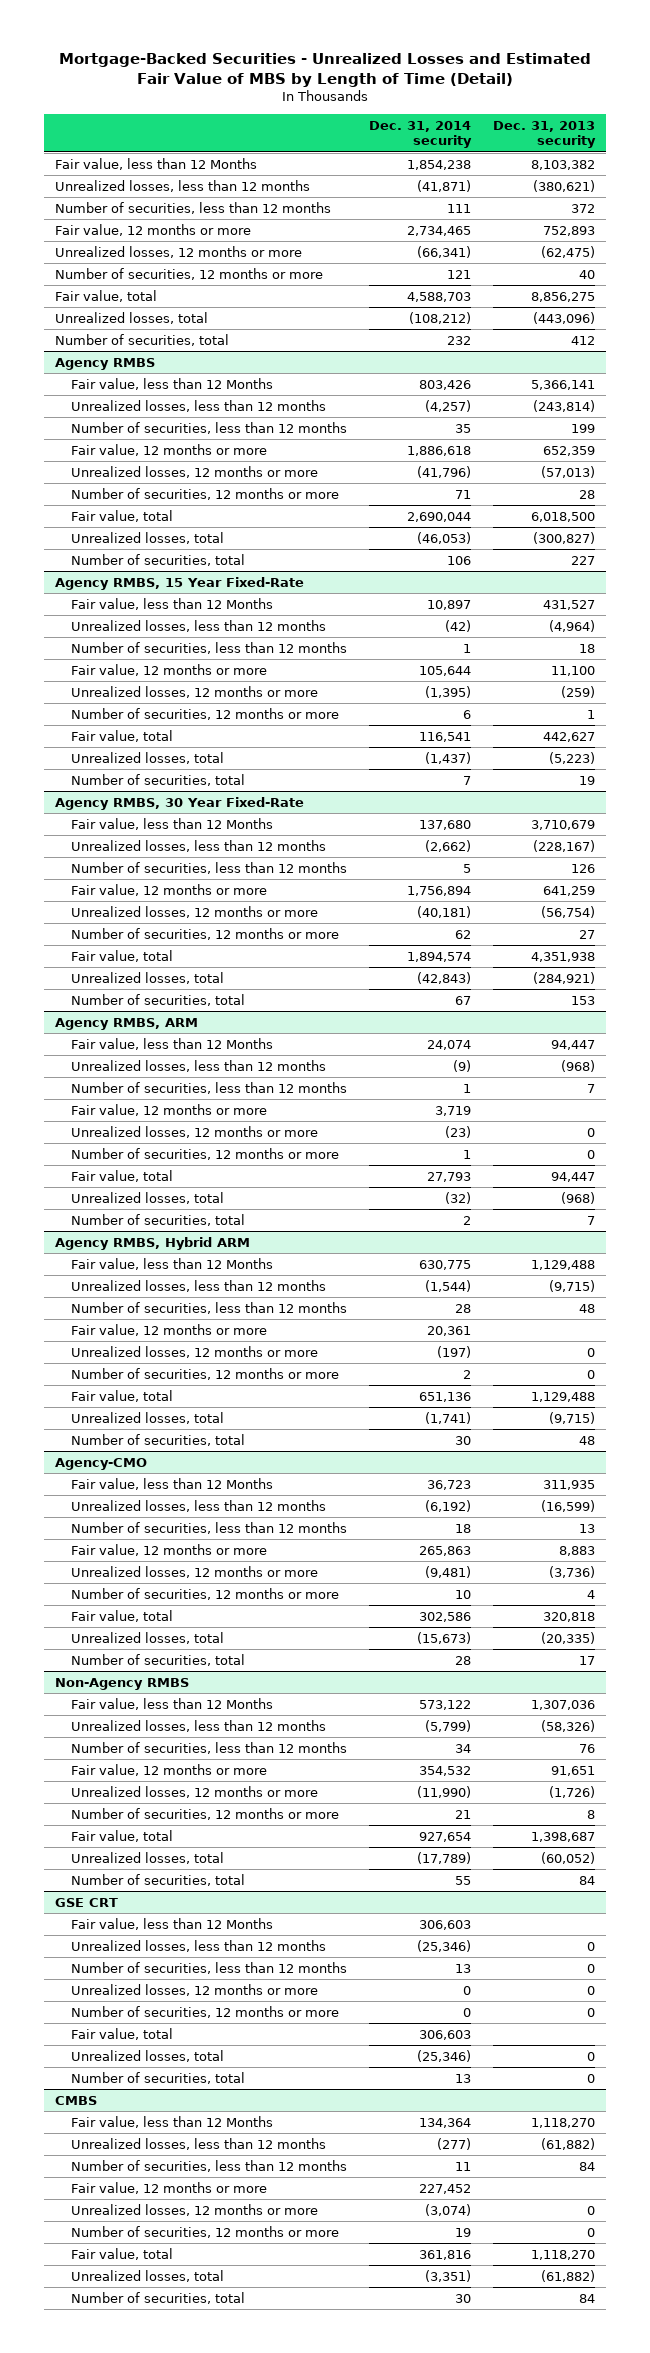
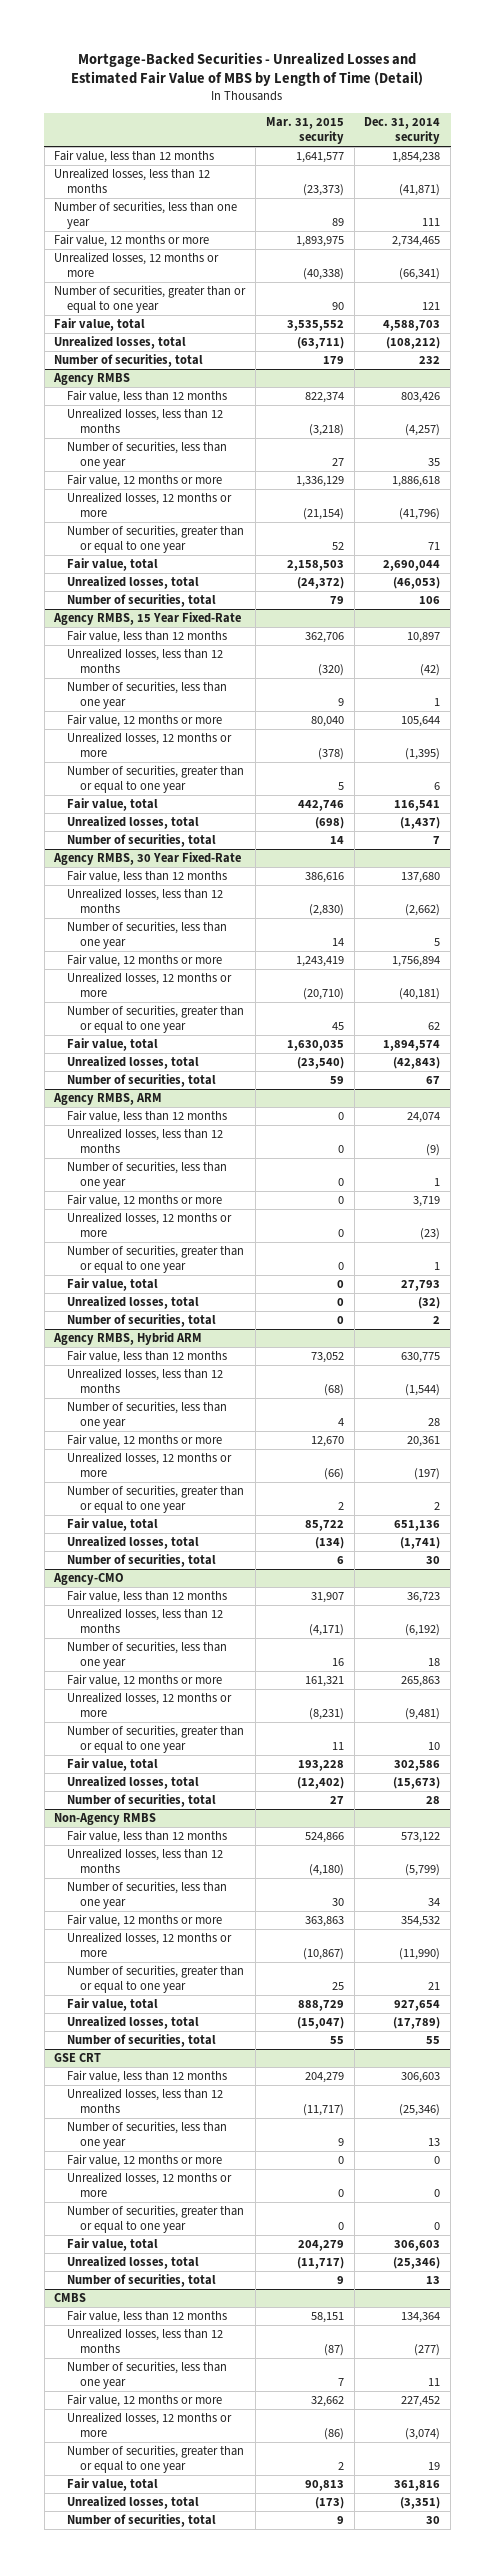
- | Dec. 31, 2014 security | Dec. 31, 2013 security
+ | Mar. 31, 2015 security | Dec. 31, 2014 security
- Fair value, less than 12 Months | 1,854,238 | 8,103,382
+ Fair value, less than 12 months | 1,641,577 | 1,854,238
- Number of securities, less than 12 months | 111 | 372
+ Number of securities, less than one year | 89 | 111
- Number of securities, 12 months or more | 121 | 40
+ Number of securities, greater than or equal to one year | 90 | 121
@ Agency RMBS
- Fair value, less than 12 Months | 803,426 | 5,366,141
+ Fair value, less than 12 months | 822,374 | 803,426
- Number of securities, less than 12 months | 35 | 199
+ Number of securities, less than one year | 27 | 35
- Number of securities, 12 months or more | 71 | 28
+ Number of securities, greater than or equal to one year | 52 | 71
@ Agency RMBS, 15 Year Fixed-Rate
- Fair value, less than 12 Months | 10,897 | 431,527
+ Fair value, less than 12 months | 362,706 | 10,897
- Number of securities, less than 12 months | 1 | 18
+ Number of securities, less than one year | 9 | 1
- Number of securities, 12 months or more | 6 | 1
+ Number of securities, greater than or equal to one year | 5 | 6
@ Agency RMBS, 30 Year Fixed-Rate
- Fair value, less than 12 Months | 137,680 | 3,710,679
+ Fair value, less than 12 months | 386,616 | 137,680
- Number of securities, less than 12 months | 5 | 126
+ Number of securities, less than one year | 14 | 5
- Number of securities, 12 months or more | 62 | 27
+ Number of securities, greater than or equal to one year | 45 | 62
@ Agency RMBS, ARM
- Fair value, less than 12 Months | 24,074 | 94,447
+ Fair value, less than 12 months | 0 | 24,074
- Number of securities, less than 12 months | 1 | 7
+ Number of securities, less than one year | 0 | 1
- Number of securities, 12 months or more | 1 | 0
+ Number of securities, greater than or equal to one year | 0 | 1
@ Agency RMBS, Hybrid ARM
- Fair value, less than 12 Months | 630,775 | 1,129,488
+ Fair value, less than 12 months | 73,052 | 630,775
- Number of securities, less than 12 months | 28 | 48
+ Number of securities, less than one year | 4 | 28
- Number of securities, 12 months or more | 2 | 0
+ Number of securities, greater than or equal to one year | 2 | 2
@ Agency-CMO
- Fair value, less than 12 Months | 36,723 | 311,935
+ Fair value, less than 12 months | 31,907 | 36,723
- Number of securities, less than 12 months | 18 | 13
+ Number of securities, less than one year | 16 | 18
- Number of securities, 12 months or more | 10 | 4
+ Number of securities, greater than or equal to one year | 11 | 10
@ Non-Agency RMBS
- Fair value, less than 12 Months | 573,122 | 1,307,036
+ Fair value, less than 12 months | 524,866 | 573,122
- Number of securities, less than 12 months | 34 | 76
+ Number of securities, less than one year | 30 | 34
- Number of securities, 12 months or more | 21 | 8
+ Number of securities, greater than or equal to one year | 25 | 21
@ GSE CRT
- Fair value, less than 12 Months | 306,603 |
+ Fair value, less than 12 months | 204,279 | 306,603
- Number of securities, less than 12 months | 13 | 0
+ Number of securities, less than one year | 9 | 13
+ Fair value, 12 months or more | 0 | 0
- Number of securities, 12 months or more | 0 | 0
+ Number of securities, greater than or equal to one year | 0 | 0
@ CMBS
- Fair value, less than 12 Months | 134,364 | 1,118,270
+ Fair value, less than 12 months | 58,151 | 134,364
- Number of securities, less than 12 months | 11 | 84
+ Number of securities, less than one year | 7 | 11
- Number of securities, 12 months or more | 19 | 0
+ Number of securities, greater than or equal to one year | 2 | 19

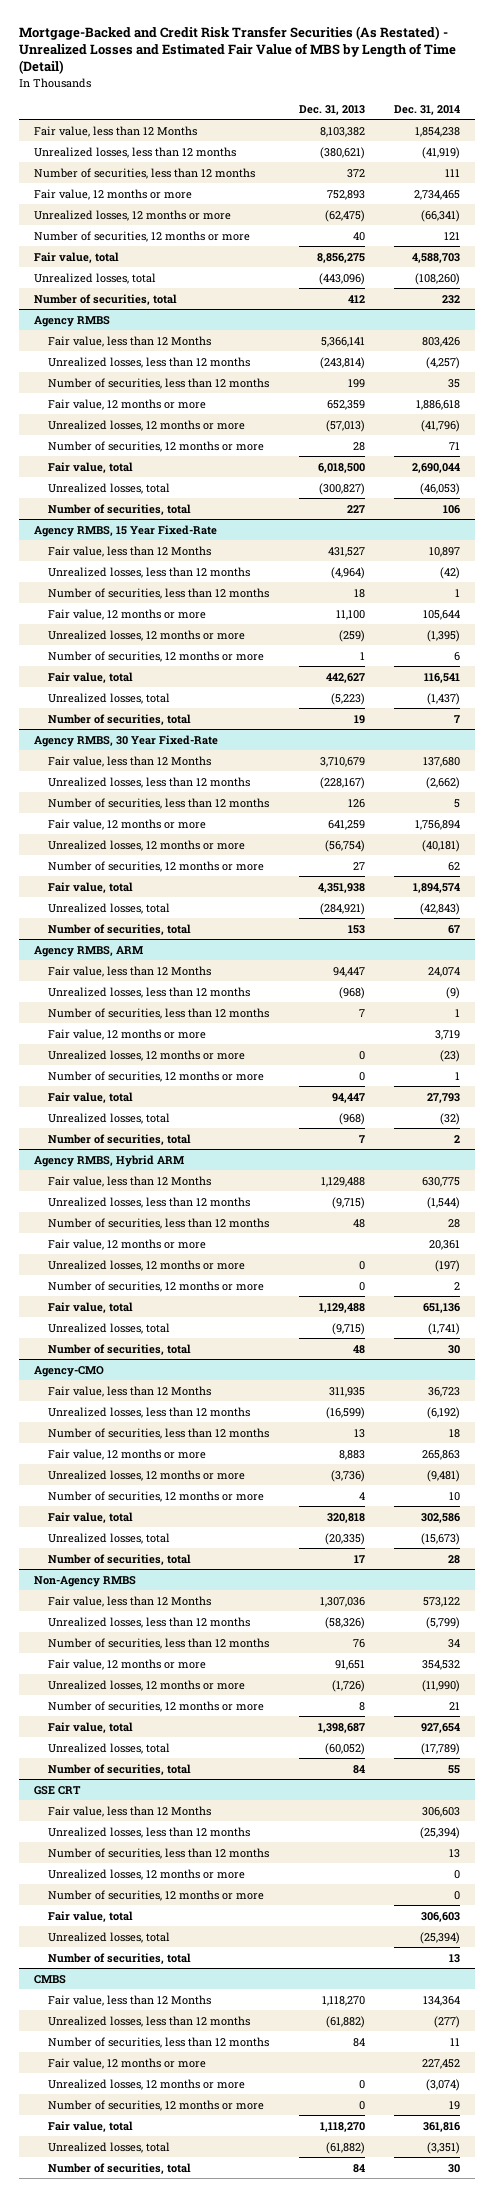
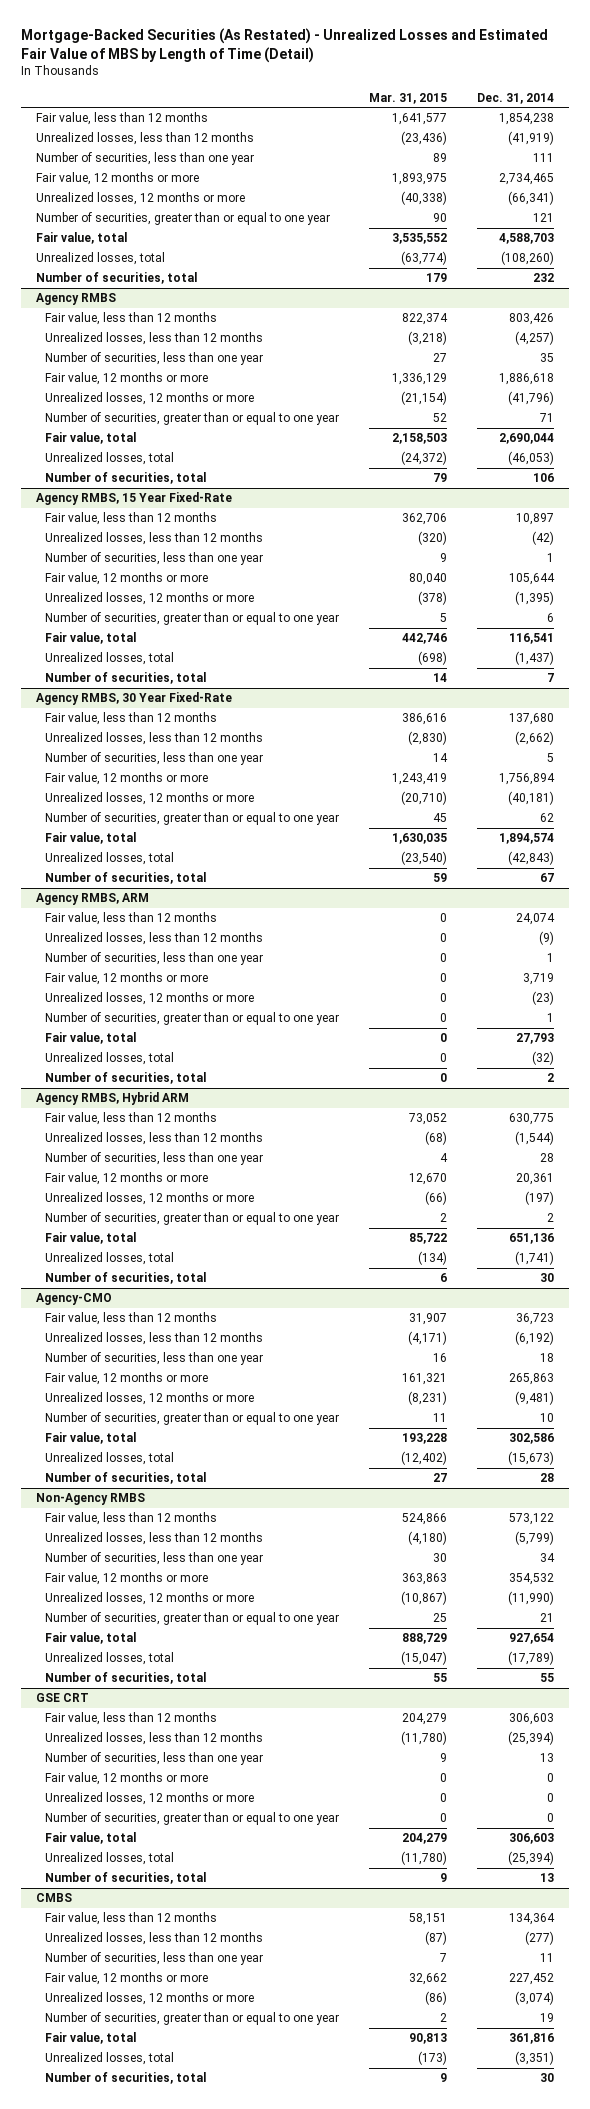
- Mortgage-Backed and Credit Risk Transfer Securities (As Restated) - Unrealized Losses and Estimated Fair Value of MBS by Length of Time (Detail)
+ Mortgage-Backed Securities (As Restated) - Unrealized Losses and Estimated Fair Value of MBS by Length of Time (Detail)
- | Dec. 31, 2013 | Dec. 31, 2014
+ | Mar. 31, 2015 | Dec. 31, 2014
- Fair value, less than 12 Months | 8,103,382 | 1,854,238
+ Fair value, less than 12 months | 1,641,577 | 1,854,238
- Number of securities, less than 12 months | 372 | 111
+ Number of securities, less than one year | 89 | 111
- Number of securities, 12 months or more | 40 | 121
+ Number of securities, greater than or equal to one year | 90 | 121
@ Agency RMBS
- Fair value, less than 12 Months | 5,366,141 | 803,426
+ Fair value, less than 12 months | 822,374 | 803,426
- Number of securities, less than 12 months | 199 | 35
+ Number of securities, less than one year | 27 | 35
- Number of securities, 12 months or more | 28 | 71
+ Number of securities, greater than or equal to one year | 52 | 71
@ Agency RMBS, 15 Year Fixed-Rate
- Fair value, less than 12 Months | 431,527 | 10,897
+ Fair value, less than 12 months | 362,706 | 10,897
- Number of securities, less than 12 months | 18 | 1
+ Number of securities, less than one year | 9 | 1
- Number of securities, 12 months or more | 1 | 6
+ Number of securities, greater than or equal to one year | 5 | 6
@ Agency RMBS, 30 Year Fixed-Rate
- Fair value, less than 12 Months | 3,710,679 | 137,680
+ Fair value, less than 12 months | 386,616 | 137,680
- Number of securities, less than 12 months | 126 | 5
+ Number of securities, less than one year | 14 | 5
- Number of securities, 12 months or more | 27 | 62
+ Number of securities, greater than or equal to one year | 45 | 62
@ Agency RMBS, ARM
- Fair value, less than 12 Months | 94,447 | 24,074
+ Fair value, less than 12 months | 0 | 24,074
- Number of securities, less than 12 months | 7 | 1
+ Number of securities, less than one year | 0 | 1
- Number of securities, 12 months or more | 0 | 1
+ Number of securities, greater than or equal to one year | 0 | 1
@ Agency RMBS, Hybrid ARM
- Fair value, less than 12 Months | 1,129,488 | 630,775
+ Fair value, less than 12 months | 73,052 | 630,775
- Number of securities, less than 12 months | 48 | 28
+ Number of securities, less than one year | 4 | 28
- Number of securities, 12 months or more | 0 | 2
+ Number of securities, greater than or equal to one year | 2 | 2
@ Agency-CMO
- Fair value, less than 12 Months | 311,935 | 36,723
+ Fair value, less than 12 months | 31,907 | 36,723
- Number of securities, less than 12 months | 13 | 18
+ Number of securities, less than one year | 16 | 18
- Number of securities, 12 months or more | 4 | 10
+ Number of securities, greater than or equal to one year | 11 | 10
@ Non-Agency RMBS
- Fair value, less than 12 Months | 1,307,036 | 573,122
+ Fair value, less than 12 months | 524,866 | 573,122
- Number of securities, less than 12 months | 76 | 34
+ Number of securities, less than one year | 30 | 34
- Number of securities, 12 months or more | 8 | 21
+ Number of securities, greater than or equal to one year | 25 | 21
@ GSE CRT
- Fair value, less than 12 Months | | 306,603
+ Fair value, less than 12 months | 204,279 | 306,603
- Number of securities, less than 12 months | | 13
+ Number of securities, less than one year | 9 | 13
+ Fair value, 12 months or more | 0 | 0
- Number of securities, 12 months or more | | 0
+ Number of securities, greater than or equal to one year | 0 | 0
@ CMBS
- Fair value, less than 12 Months | 1,118,270 | 134,364
+ Fair value, less than 12 months | 58,151 | 134,364
- Number of securities, less than 12 months | 84 | 11
+ Number of securities, less than one year | 7 | 11
- Number of securities, 12 months or more | 0 | 19
+ Number of securities, greater than or equal to one year | 2 | 19

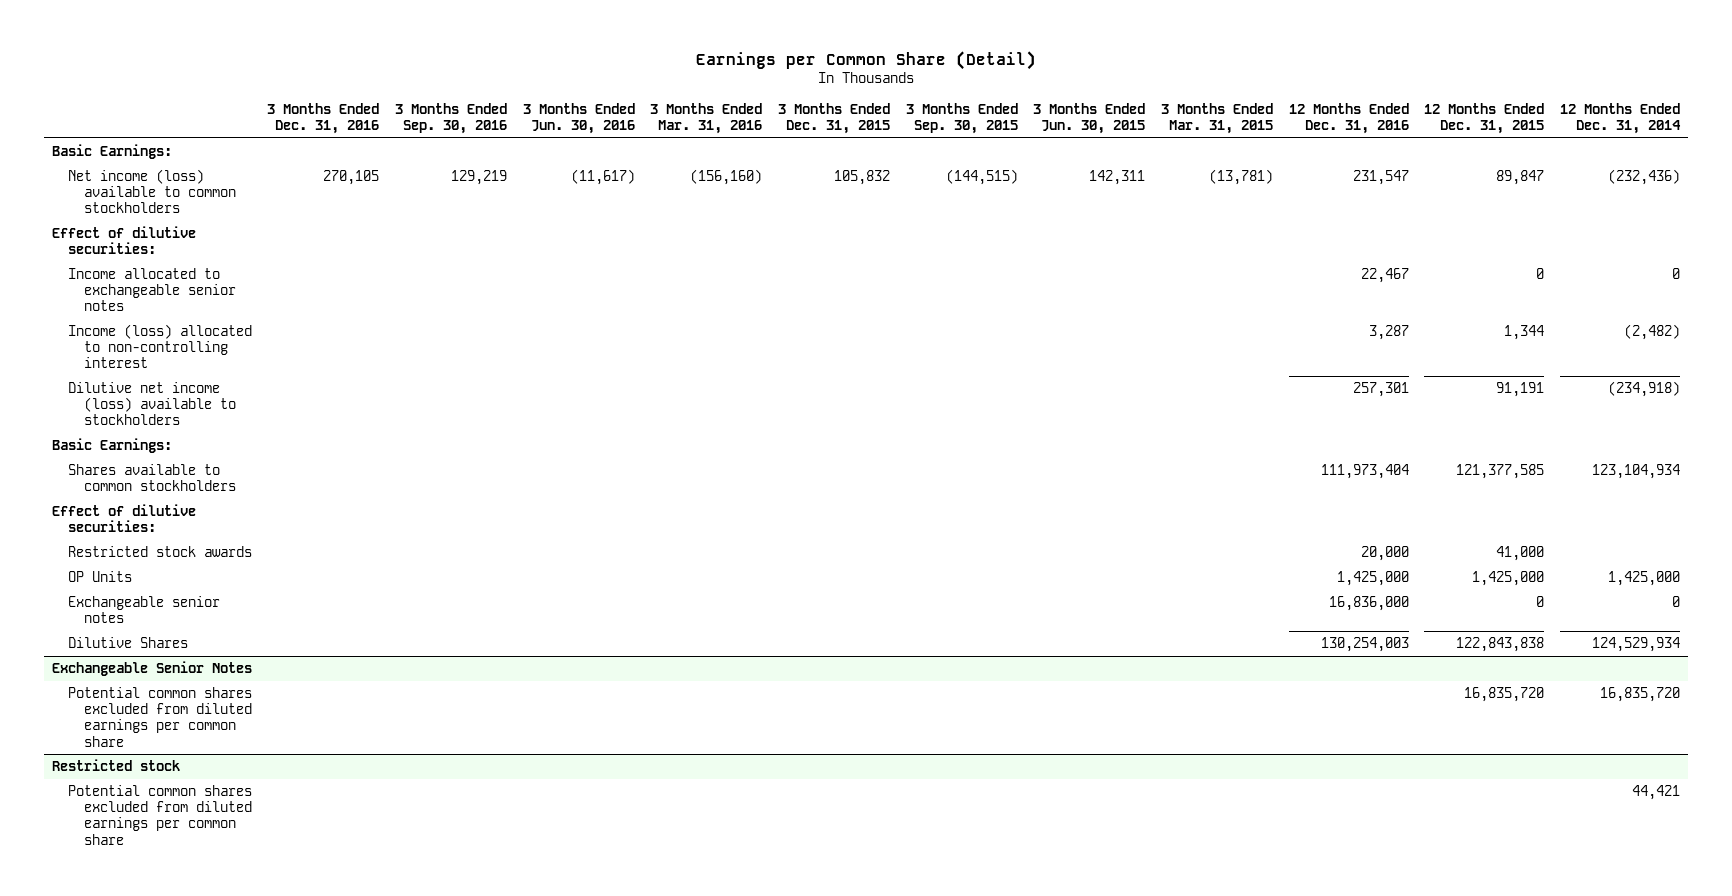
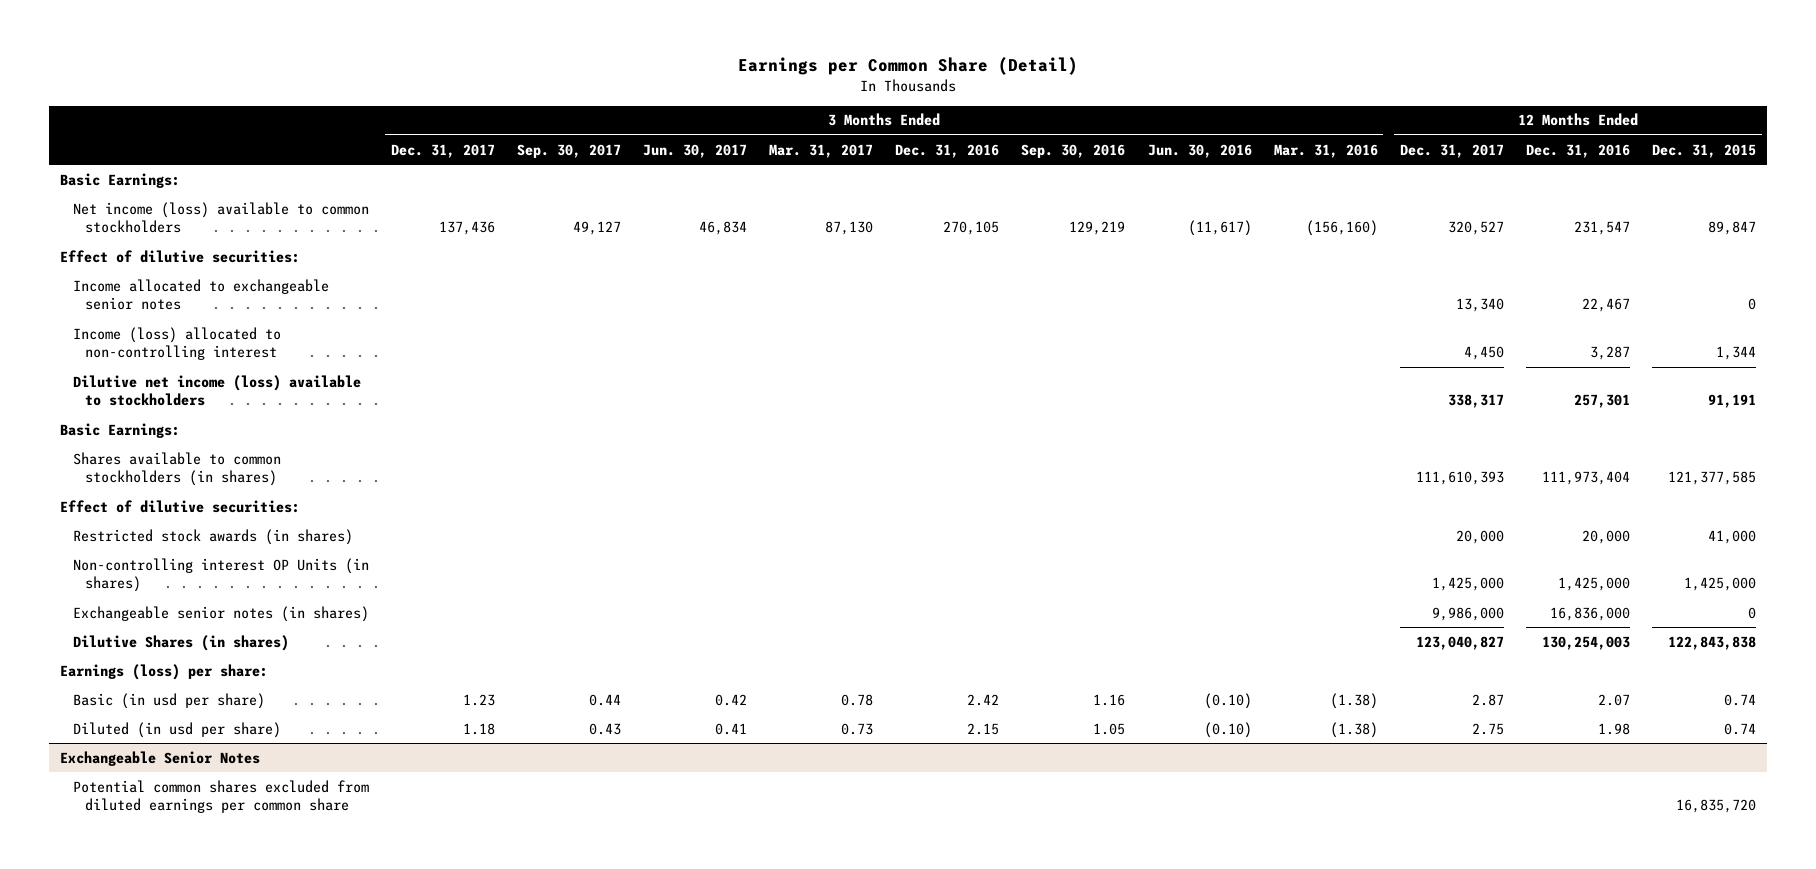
- | 3 Months Ended Dec. 31, 2016 | 3 Months Ended Sep. 30, 2016 | 3 Months Ended Jun. 30, 2016 | 3 Months Ended Mar. 31, 2016 | 3 Months Ended Dec. 31, 2015 | 3 Months Ended Sep. 30, 2015 | 3 Months Ended Jun. 30, 2015 | 3 Months Ended Mar. 31, 2015 | 12 Months Ended Dec. 31, 2016 | 12 Months Ended Dec. 31, 2015 | 12 Months Ended Dec. 31, 2014
+ | 3 Months Ended Dec. 31, 2017 | 3 Months Ended Sep. 30, 2017 | 3 Months Ended Jun. 30, 2017 | 3 Months Ended Mar. 31, 2017 | 3 Months Ended Dec. 31, 2016 | 3 Months Ended Sep. 30, 2016 | 3 Months Ended Jun. 30, 2016 | 3 Months Ended Mar. 31, 2016 | 12 Months Ended Dec. 31, 2017 | 12 Months Ended Dec. 31, 2016 | 12 Months Ended Dec. 31, 2015
- Shares available to common stockholders | | | | | | | | | 111,973,404 | 121,377,585 | 123,104,934
+ Shares available to common stockholders (in shares) | | | | | | | | | 111,610,393 | 111,973,404 | 121,377,585
- Restricted stock awards | | | | | | | | | 20,000 | 41,000 |
- OP Units | | | | | | | | | 1,425,000 | 1,425,000 | 1,425,000
- Exchangeable senior notes | | | | | | | | | 16,836,000 | 0 | 0
- Dilutive Shares | | | | | | | | | 130,254,003 | 122,843,838 | 124,529,934
+ Restricted stock awards (in shares) | | | | | | | | | 20,000 | 20,000 | 41,000
+ Non-controlling interest OP Units (in shares) | | | | | | | | | 1,425,000 | 1,425,000 | 1,425,000
+ Exchangeable senior notes (in shares) | | | | | | | | | 9,986,000 | 16,836,000 | 0
+ Dilutive Shares (in shares) | | | | | | | | | 123,040,827 | 130,254,003 | 122,843,838
+ Earnings (loss) per share:
+ Basic (in usd per share) | 1.23 | 0.44 | 0.42 | 0.78 | 2.42 | 1.16 | (0.10) | (1.38) | 2.87 | 2.07 | 0.74
+ Diluted (in usd per share) | 1.18 | 0.43 | 0.41 | 0.73 | 2.15 | 1.05 | (0.10) | (1.38) | 2.75 | 1.98 | 0.74
- Restricted stock
- Potential common shares excluded from diluted earnings per common share | | | | | | | | | | | 44,421

